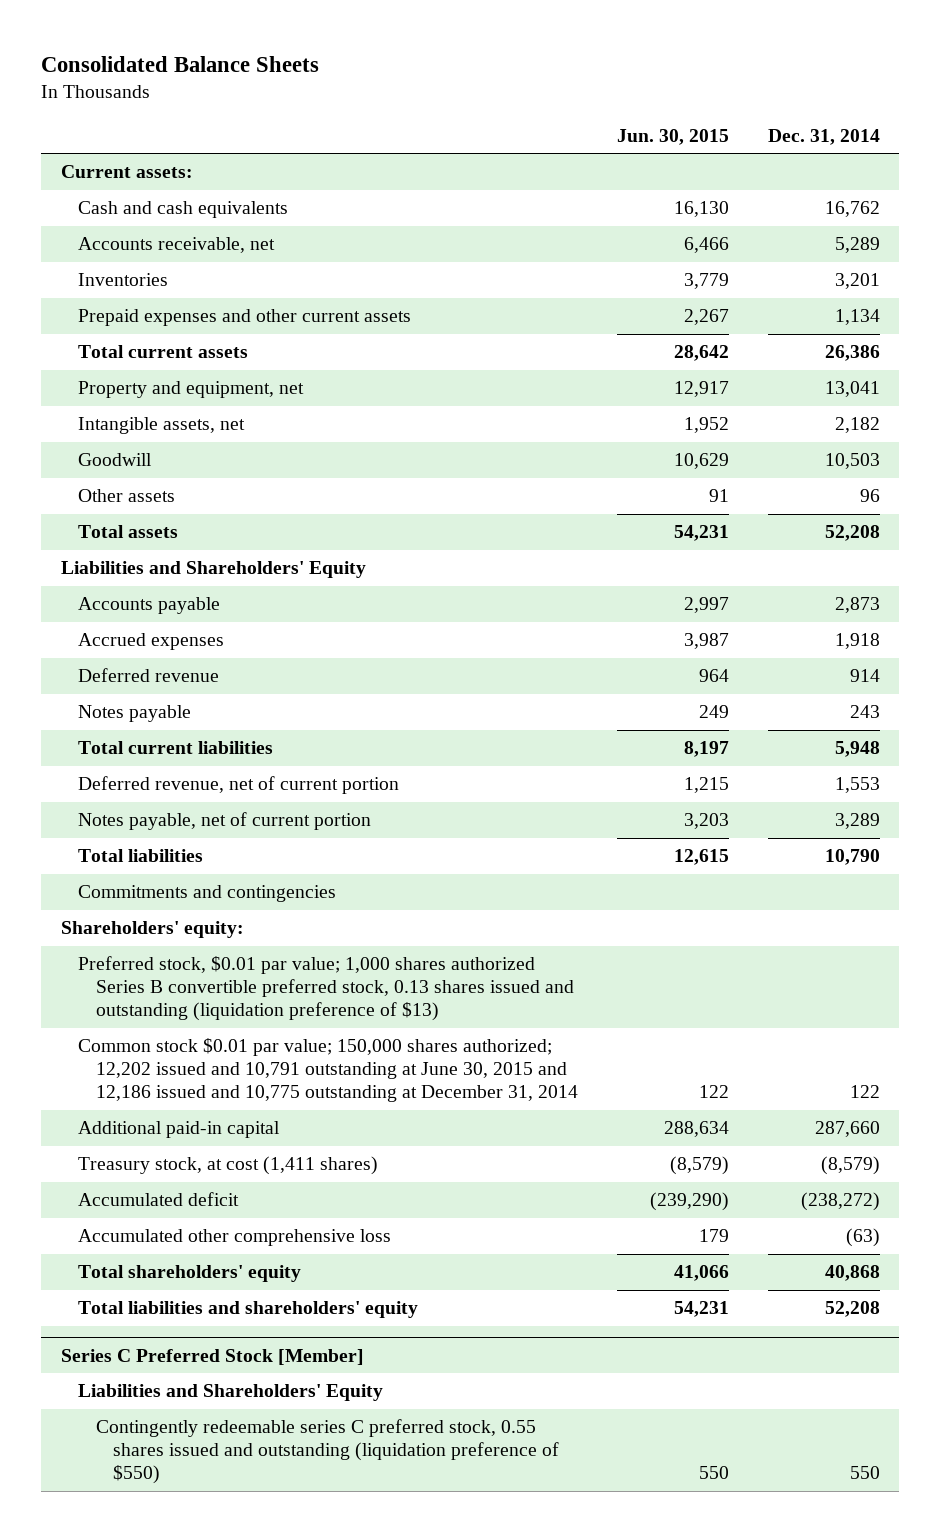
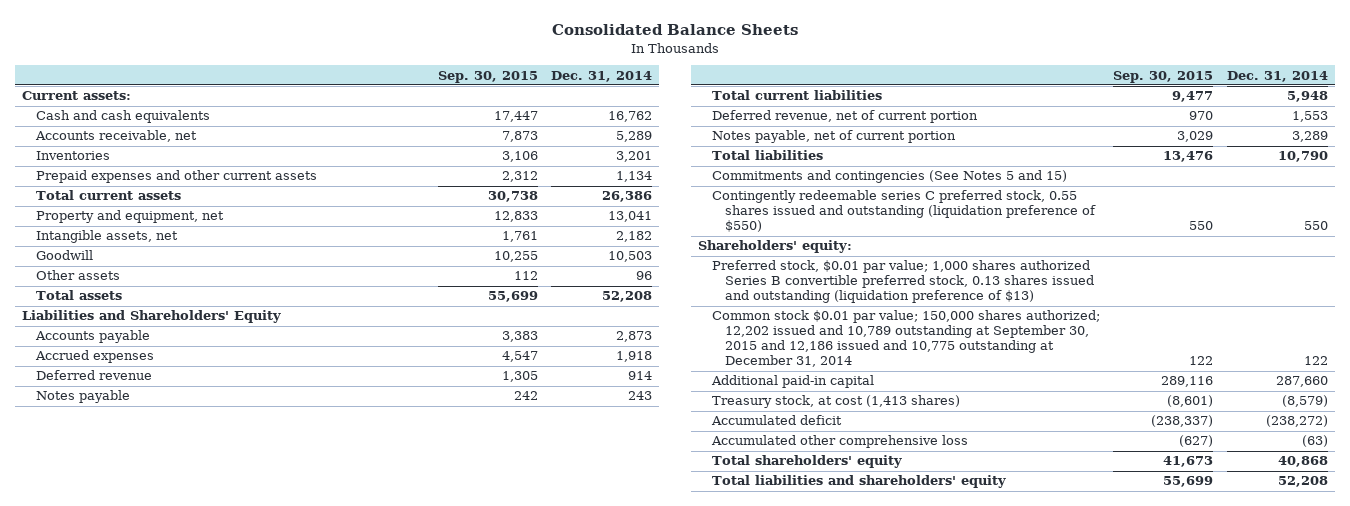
- | Jun. 30, 2015 | Dec. 31, 2014
+ | Sep. 30, 2015 | Dec. 31, 2014
- Commitments and contingencies
+ Commitments and contingencies (See Notes 5 and 15)
+ Contingently redeemable series C preferred stock, 0.55 shares issued and outstanding (liquidation preference of $550) | 550 | 550
- Common stock $0.01 par value; 150,000 shares authorized; 12,202 issued and 10,791 outstanding at June 30, 2015 and 12,186 issued and 10,775 outstanding at December 31, 2014 | 122 | 122
+ Common stock $0.01 par value; 150,000 shares authorized; 12,202 issued and 10,789 outstanding at September 30, 2015 and 12,186 issued and 10,775 outstanding at December 31, 2014 | 122 | 122
- Treasury stock, at cost (1,411 shares) | (8,579) | (8,579)
+ Treasury stock, at cost (1,413 shares) | (8,601) | (8,579)
- Series C Preferred Stock [Member]
- Liabilities and Shareholders' Equity
- Contingently redeemable series C preferred stock, 0.55 shares issued and outstanding (liquidation preference of $550) | 550 | 550

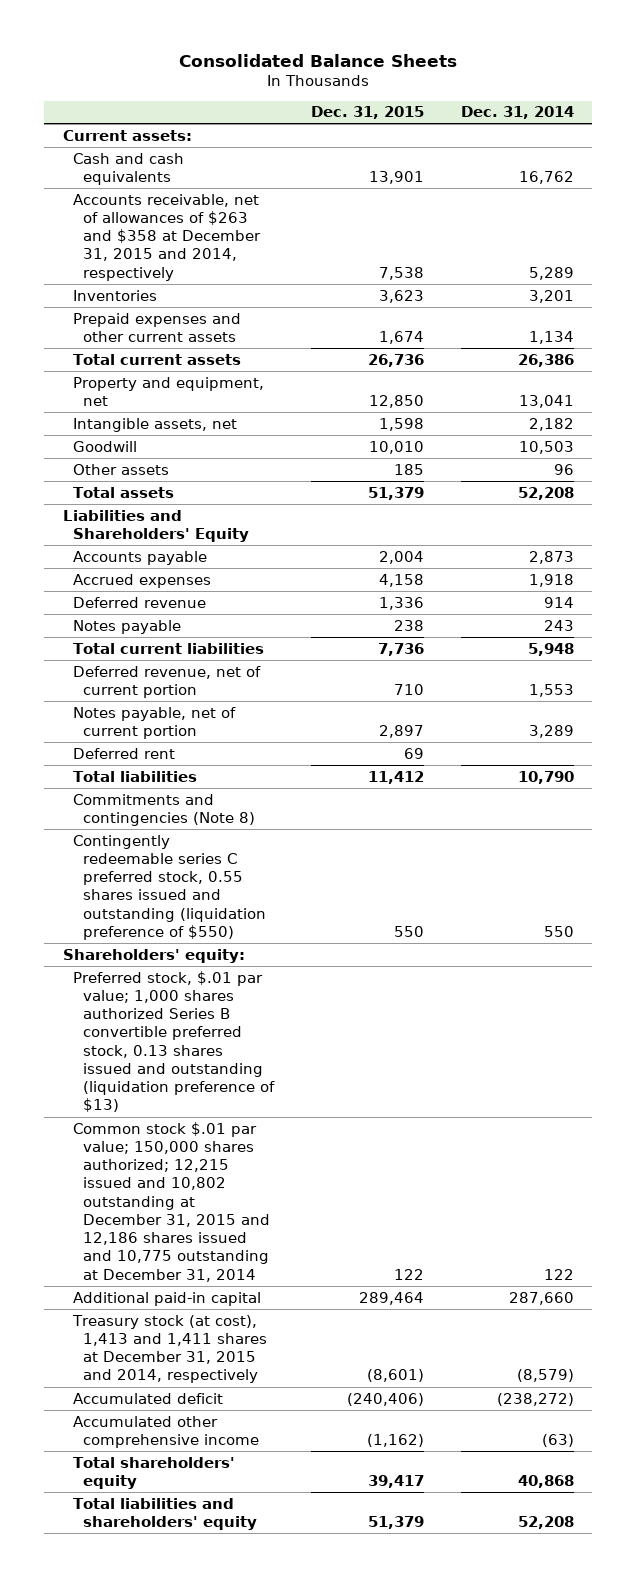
- | Sep. 30, 2015 | Dec. 31, 2014
+ | Dec. 31, 2015 | Dec. 31, 2014
- Accounts receivable, net | 7,873 | 5,289
+ Accounts receivable, net of allowances of $263 and $358 at December 31, 2015 and 2014, respectively | 7,538 | 5,289
+ Deferred rent | 69 |
- Commitments and contingencies (See Notes 5 and 15)
+ Commitments and contingencies (Note 8)
- Preferred stock, $0.01 par value; 1,000 shares authorized Series B convertible preferred stock, 0.13 shares issued and outstanding (liquidation preference of $13)
- Common stock $0.01 par value; 150,000 shares authorized; 12,202 issued and 10,789 outstanding at September 30, 2015 and 12,186 issued and 10,775 outstanding at December 31, 2014 | 122 | 122
+ Preferred stock, $.01 par value; 1,000 shares authorized Series B convertible preferred stock, 0.13 shares issued and outstanding (liquidation preference of $13)
+ Common stock $.01 par value; 150,000 shares authorized; 12,215 issued and 10,802 outstanding at December 31, 2015 and 12,186 shares issued and 10,775 outstanding at December 31, 2014 | 122 | 122
- Treasury stock, at cost (1,413 shares) | (8,601) | (8,579)
+ Treasury stock (at cost), 1,413 and 1,411 shares at December 31, 2015 and 2014, respectively | (8,601) | (8,579)
- Accumulated other comprehensive loss | (627) | (63)
+ Accumulated other comprehensive income | (1,162) | (63)

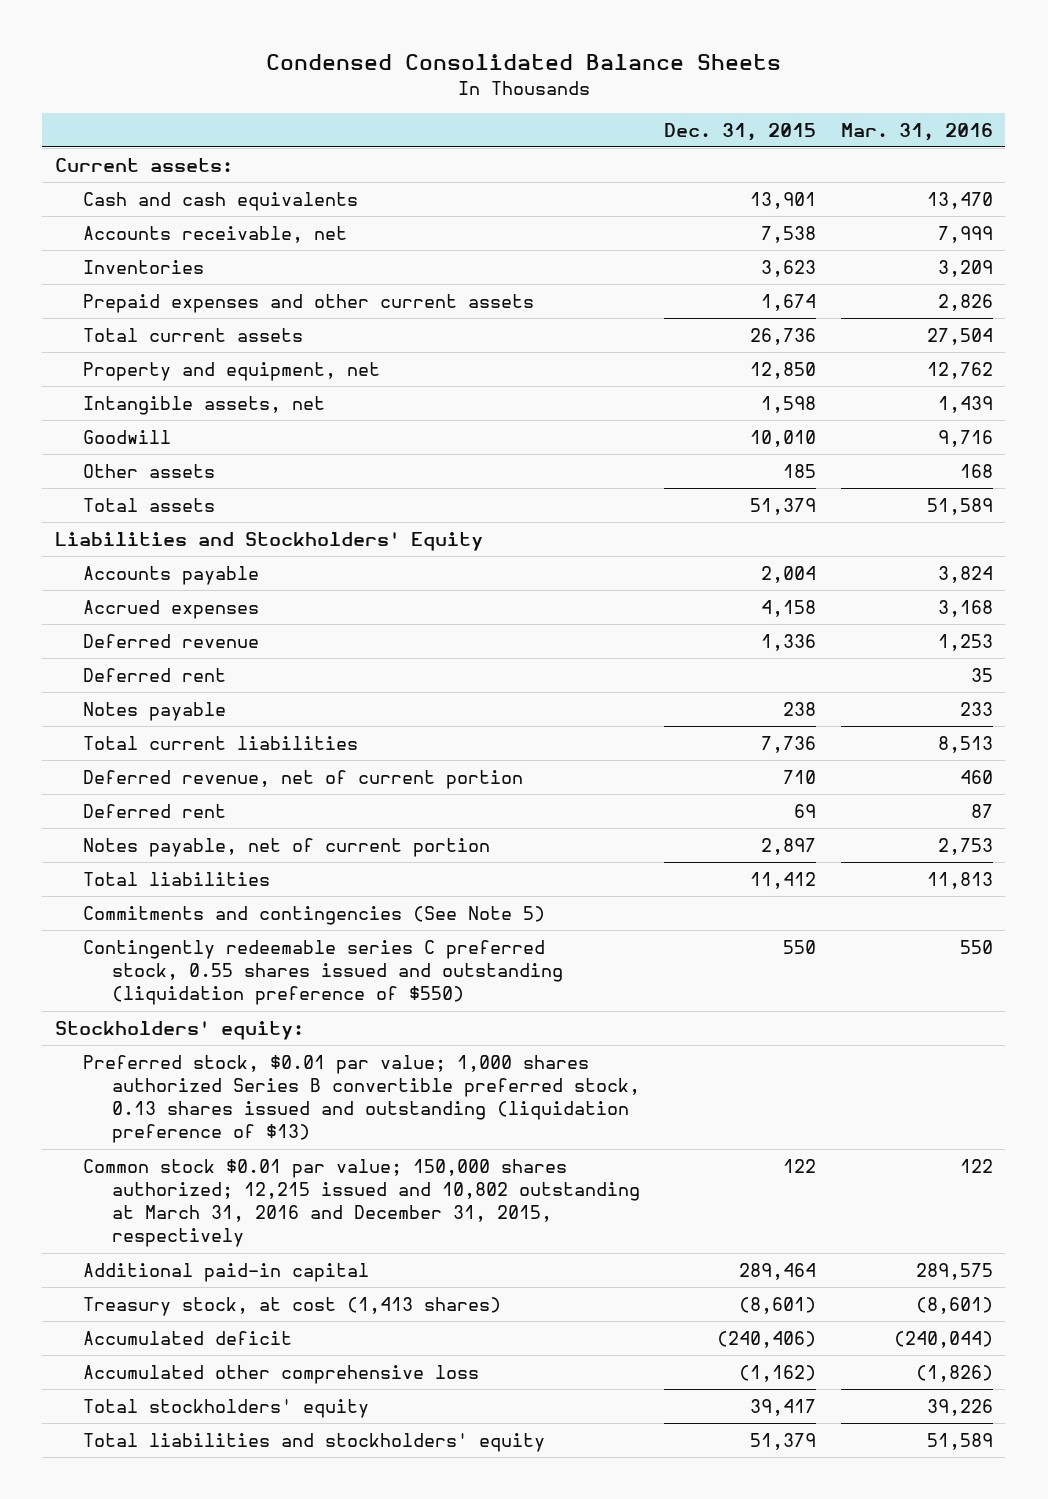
- Consolidated Balance Sheets
+ Condensed Consolidated Balance Sheets
- | Dec. 31, 2015 | Dec. 31, 2014
+ | Dec. 31, 2015 | Mar. 31, 2016
- Accounts receivable, net of allowances of $263 and $358 at December 31, 2015 and 2014, respectively | 7,538 | 5,289
+ Accounts receivable, net | 7,538 | 7,999
- Liabilities and Shareholders' Equity
+ Liabilities and Stockholders' Equity
+ Deferred rent | | 35
moved down: Notes payable, net of current portion | 2,897 | 2,753
- Commitments and contingencies (Note 8)
+ Commitments and contingencies (See Note 5)
- Shareholders' equity:
- Preferred stock, $.01 par value; 1,000 shares authorized Series B convertible preferred stock, 0.13 shares issued and outstanding (liquidation preference of $13)
- Common stock $.01 par value; 150,000 shares authorized; 12,215 issued and 10,802 outstanding at December 31, 2015 and 12,186 shares issued and 10,775 outstanding at December 31, 2014 | 122 | 122
+ Stockholders' equity:
+ Preferred stock, $0.01 par value; 1,000 shares authorized Series B convertible preferred stock, 0.13 shares issued and outstanding (liquidation preference of $13)
+ Common stock $0.01 par value; 150,000 shares authorized; 12,215 issued and 10,802 outstanding at March 31, 2016 and December 31, 2015, respectively | 122 | 122
- Treasury stock (at cost), 1,413 and 1,411 shares at December 31, 2015 and 2014, respectively | (8,601) | (8,579)
+ Treasury stock, at cost (1,413 shares) | (8,601) | (8,601)
- Accumulated other comprehensive income | (1,162) | (63)
- Total shareholders' equity | 39,417 | 40,868
- Total liabilities and shareholders' equity | 51,379 | 52,208
+ Accumulated other comprehensive loss | (1,162) | (1,826)
+ Total stockholders' equity | 39,417 | 39,226
+ Total liabilities and stockholders' equity | 51,379 | 51,589

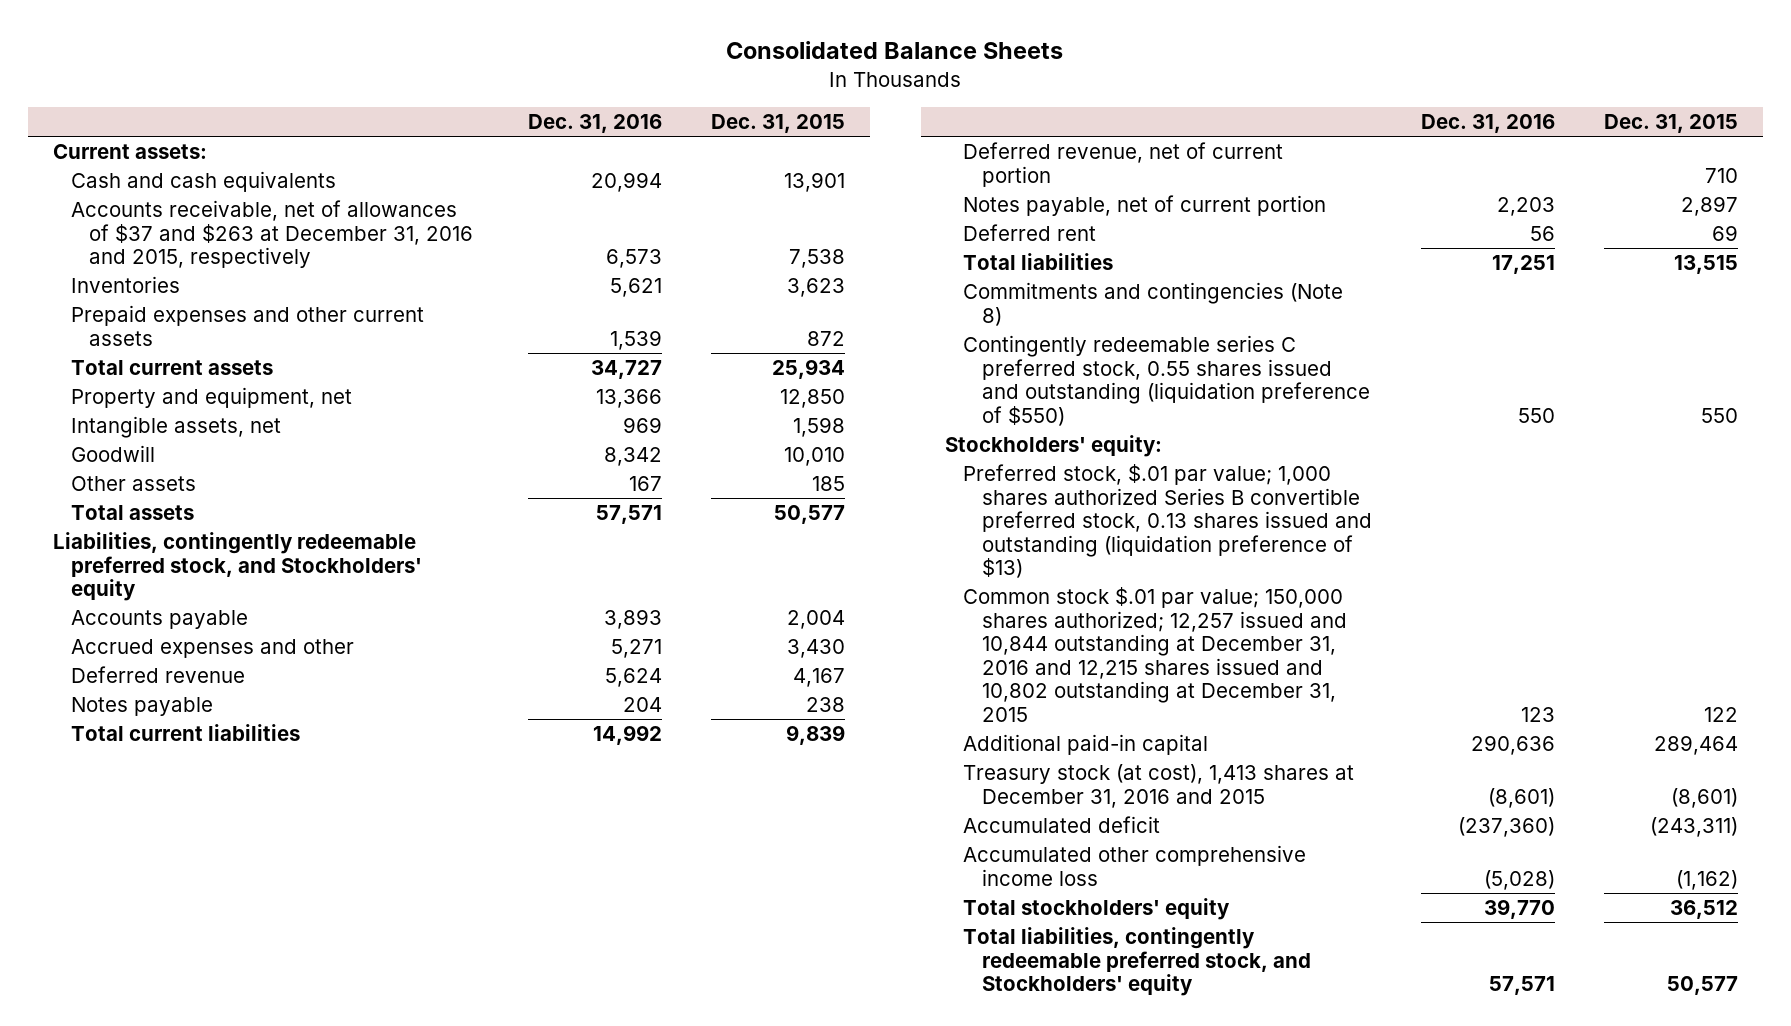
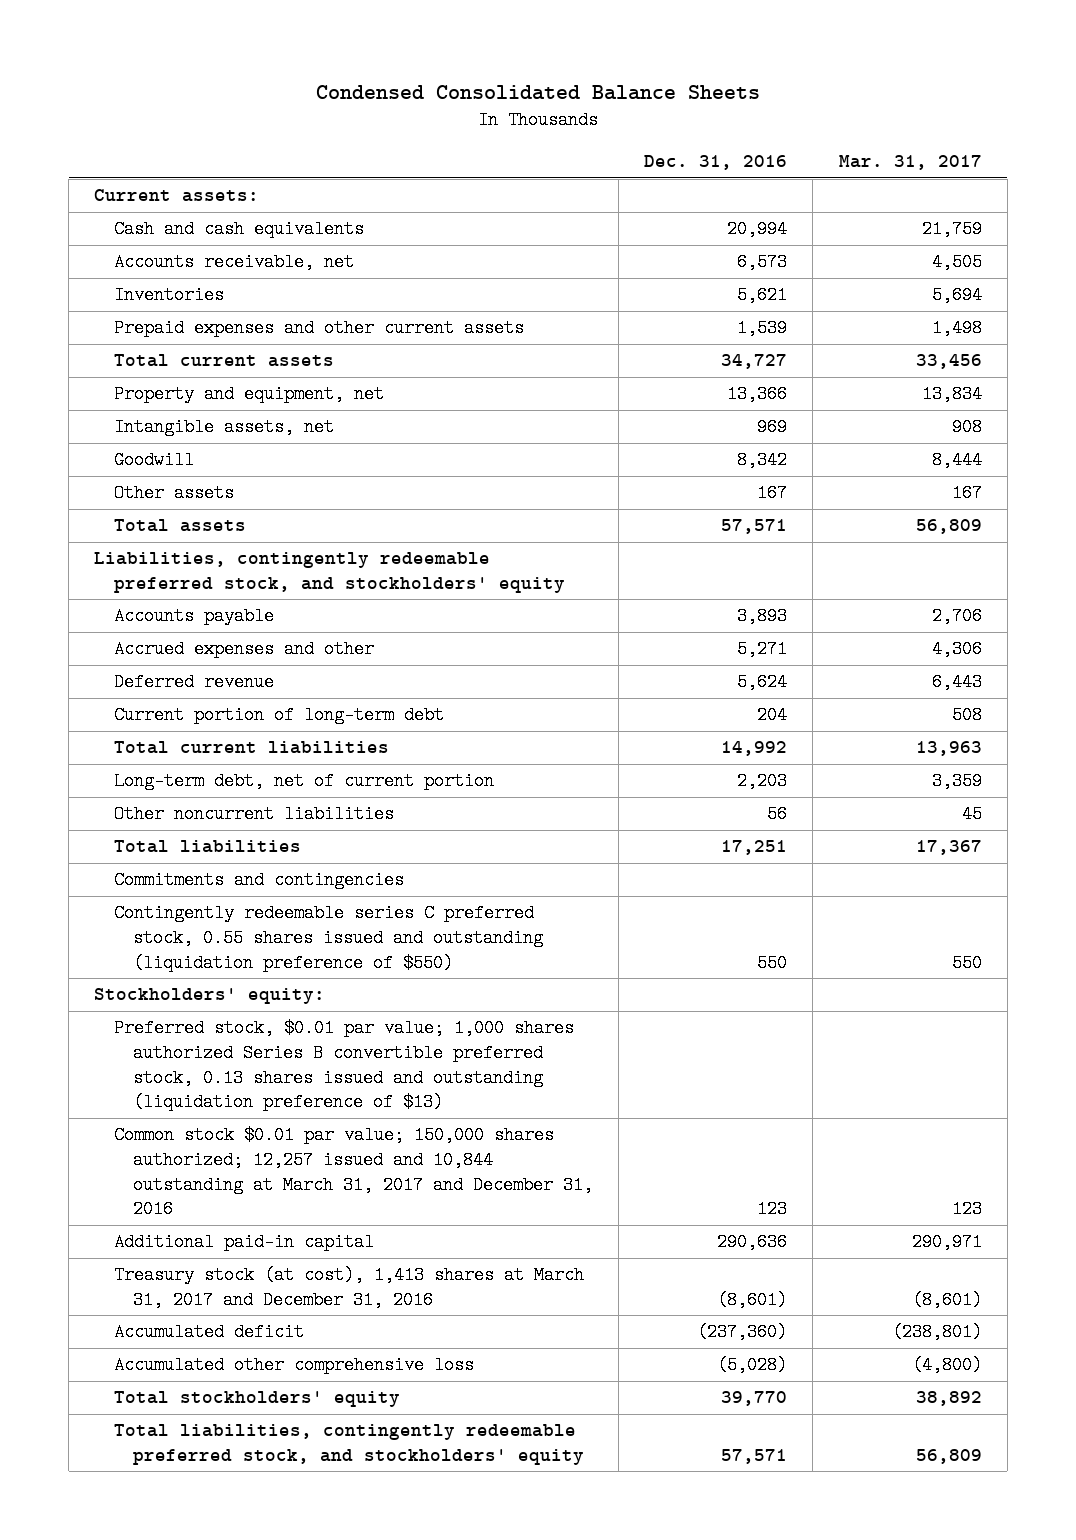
- Consolidated Balance Sheets
+ Condensed Consolidated Balance Sheets
- | Dec. 31, 2016 | Dec. 31, 2015
+ | Dec. 31, 2016 | Mar. 31, 2017
- Accounts receivable, net of allowances of $37 and $263 at December 31, 2016 and 2015, respectively | 6,573 | 7,538
+ Accounts receivable, net | 6,573 | 4,505
- Liabilities, contingently redeemable preferred stock, and Stockholders' equity
+ Liabilities, contingently redeemable preferred stock, and stockholders' equity
- Notes payable | 204 | 238
+ Current portion of long-term debt | 204 | 508
- Deferred revenue, net of current portion | | 710
- Notes payable, net of current portion | 2,203 | 2,897
- Deferred rent | 56 | 69
+ Long-term debt, net of current portion | 2,203 | 3,359
+ Other noncurrent liabilities | 56 | 45
- Commitments and contingencies (Note 8)
+ Commitments and contingencies
- Preferred stock, $.01 par value; 1,000 shares authorized Series B convertible preferred stock, 0.13 shares issued and outstanding (liquidation preference of $13)
- Common stock $.01 par value; 150,000 shares authorized; 12,257 issued and 10,844 outstanding at December 31, 2016 and 12,215 shares issued and 10,802 outstanding at December 31, 2015 | 123 | 122
+ Preferred stock, $0.01 par value; 1,000 shares authorized Series B convertible preferred stock, 0.13 shares issued and outstanding (liquidation preference of $13)
+ Common stock $0.01 par value; 150,000 shares authorized; 12,257 issued and 10,844 outstanding at March 31, 2017 and December 31, 2016 | 123 | 123
- Treasury stock (at cost), 1,413 shares at December 31, 2016 and 2015 | (8,601) | (8,601)
+ Treasury stock (at cost), 1,413 shares at March 31, 2017 and December 31, 2016 | (8,601) | (8,601)
- Accumulated other comprehensive income loss | (5,028) | (1,162)
+ Accumulated other comprehensive loss | (5,028) | (4,800)
- Total liabilities, contingently redeemable preferred stock, and Stockholders' equity | 57,571 | 50,577
+ Total liabilities, contingently redeemable preferred stock, and stockholders' equity | 57,571 | 56,809

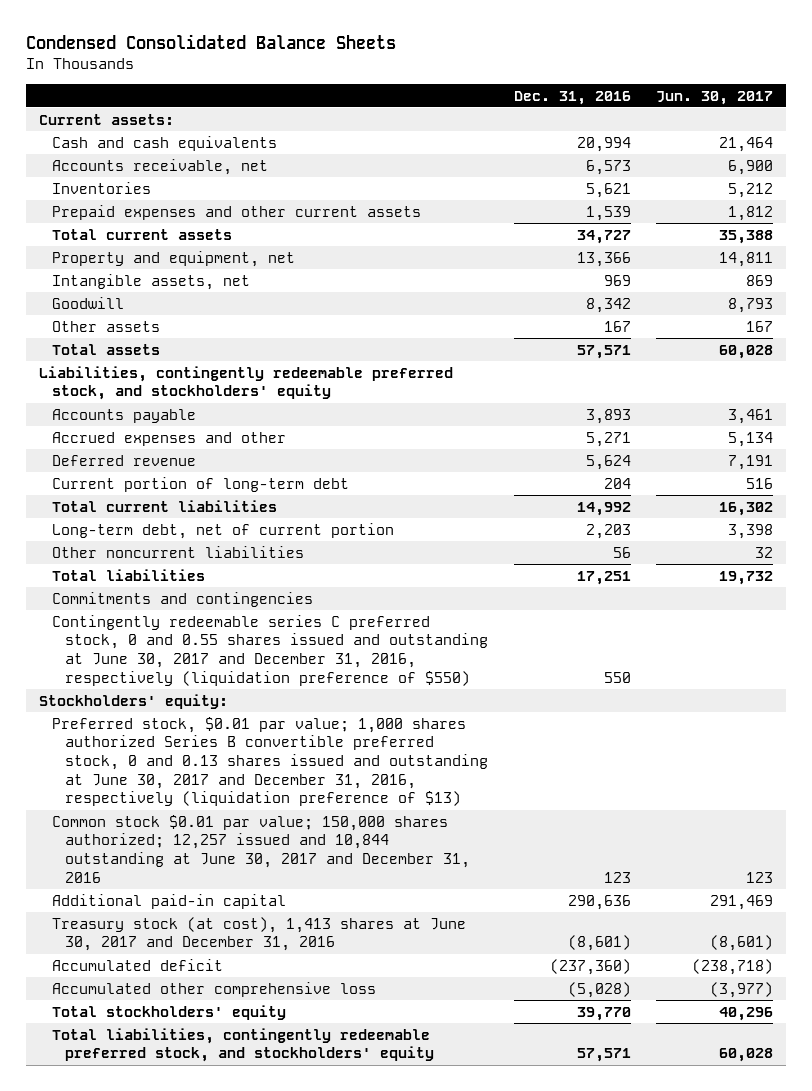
- | Dec. 31, 2016 | Mar. 31, 2017
+ | Dec. 31, 2016 | Jun. 30, 2017
- Contingently redeemable series C preferred stock, 0.55 shares issued and outstanding (liquidation preference of $550) | 550 | 550
+ Contingently redeemable series C preferred stock, 0 and 0.55 shares issued and outstanding at June 30, 2017 and December 31, 2016, respectively (liquidation preference of $550) | 550 |
- Preferred stock, $0.01 par value; 1,000 shares authorized Series B convertible preferred stock, 0.13 shares issued and outstanding (liquidation preference of $13)
- Common stock $0.01 par value; 150,000 shares authorized; 12,257 issued and 10,844 outstanding at March 31, 2017 and December 31, 2016 | 123 | 123
+ Preferred stock, $0.01 par value; 1,000 shares authorized Series B convertible preferred stock, 0 and 0.13 shares issued and outstanding at June 30, 2017 and December 31, 2016, respectively (liquidation preference of $13)
+ Common stock $0.01 par value; 150,000 shares authorized; 12,257 issued and 10,844 outstanding at June 30, 2017 and December 31, 2016 | 123 | 123
- Treasury stock (at cost), 1,413 shares at March 31, 2017 and December 31, 2016 | (8,601) | (8,601)
+ Treasury stock (at cost), 1,413 shares at June 30, 2017 and December 31, 2016 | (8,601) | (8,601)

